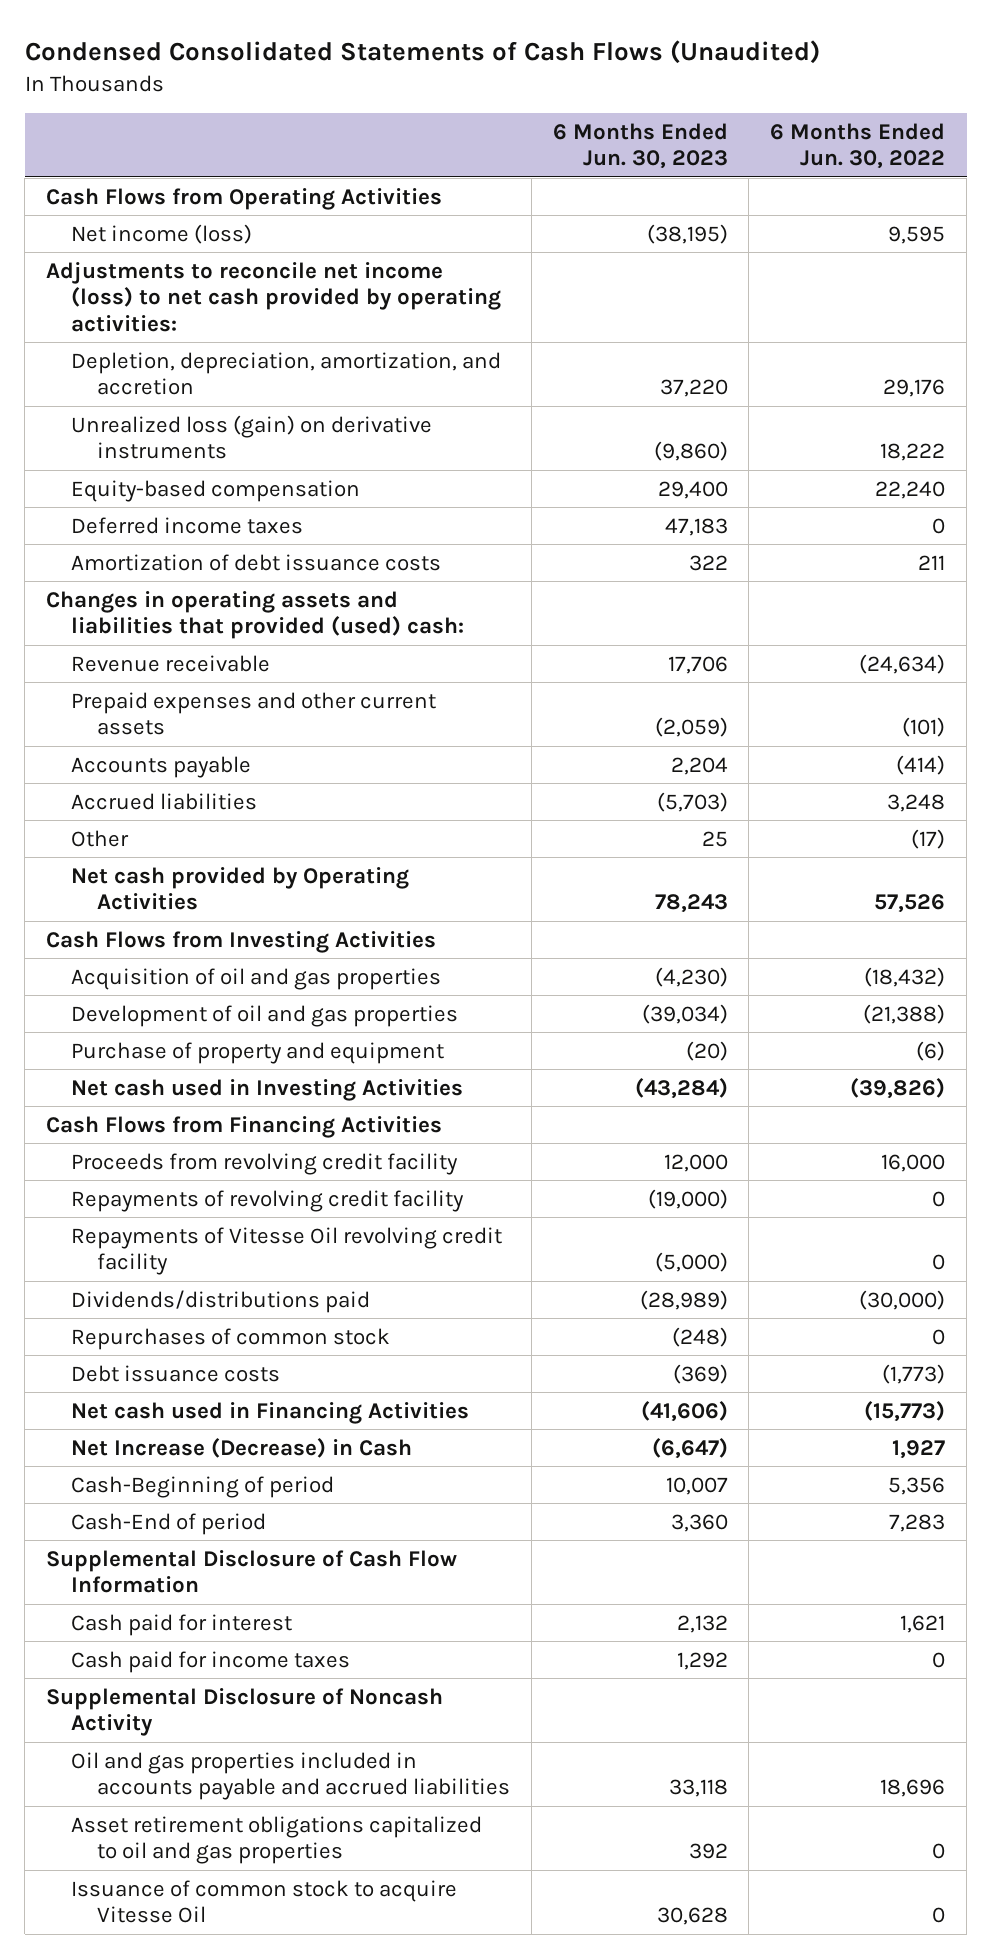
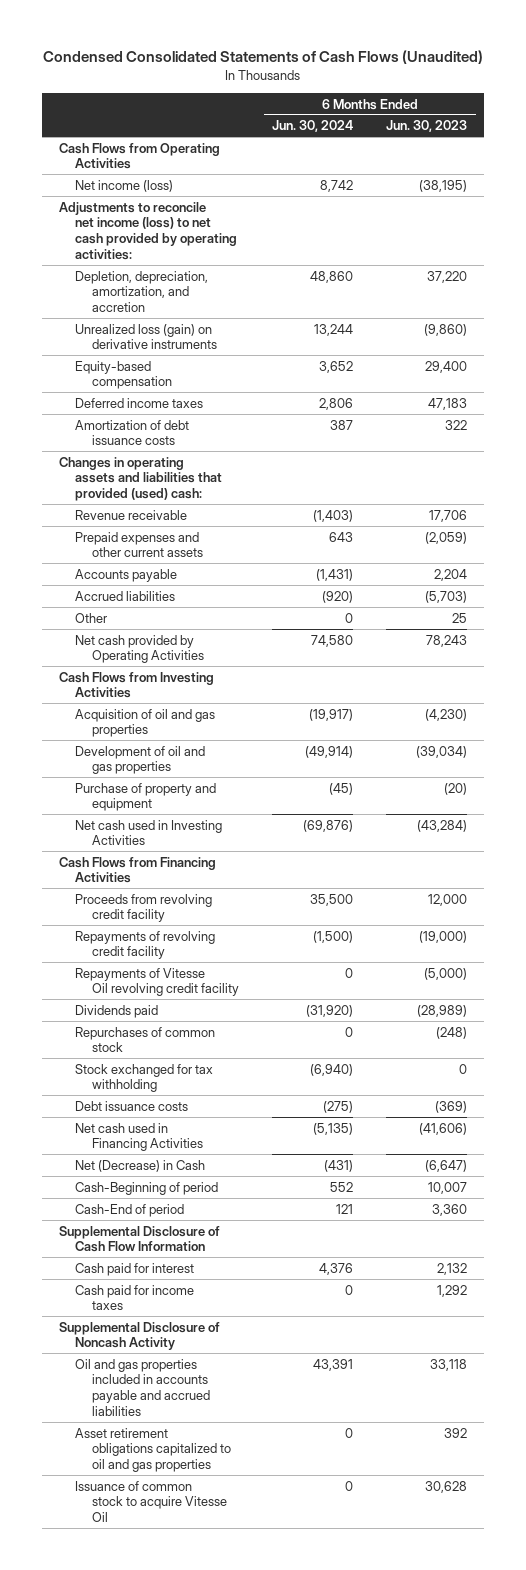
- | 6 Months Ended Jun. 30, 2023 | 6 Months Ended Jun. 30, 2022
+ | 6 Months Ended Jun. 30, 2024 | 6 Months Ended Jun. 30, 2023
- Dividends/distributions paid | (28,989) | (30,000)
+ Dividends paid | (31,920) | (28,989)
+ Stock exchanged for tax withholding | (6,940) | 0
- Net Increase (Decrease) in Cash | (6,647) | 1,927
+ Net (Decrease) in Cash | (431) | (6,647)

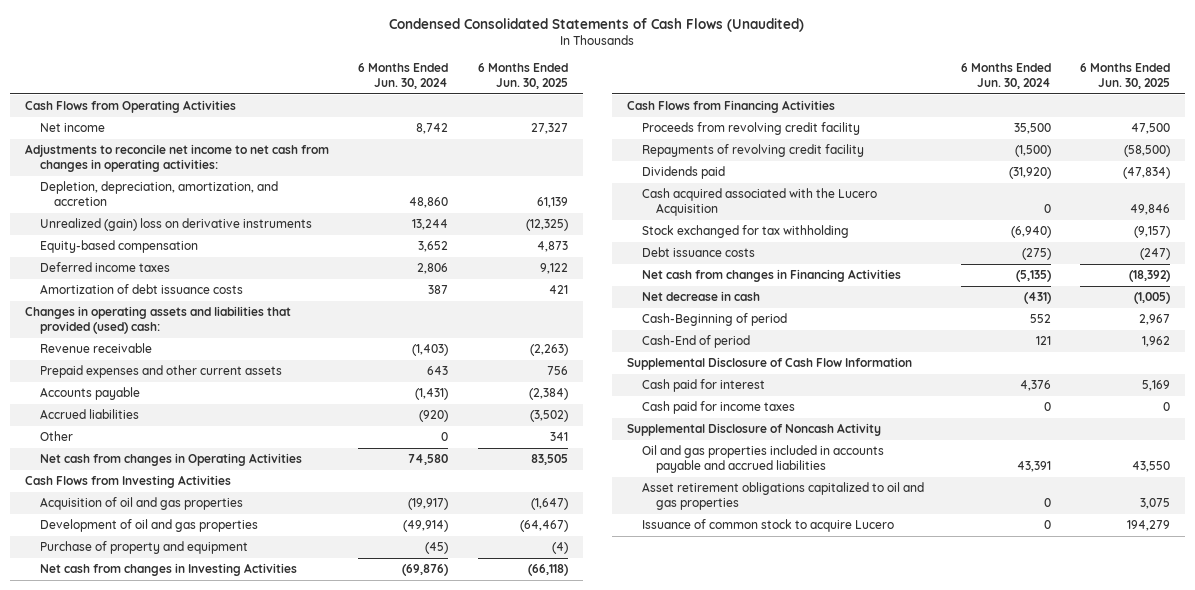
- | 6 Months Ended Jun. 30, 2024 | 6 Months Ended Jun. 30, 2023
+ | 6 Months Ended Jun. 30, 2024 | 6 Months Ended Jun. 30, 2025
- Net income (loss) | 8,742 | (38,195)
- Adjustments to reconcile net income (loss) to net cash provided by operating activities:
+ Net income | 8,742 | 27,327
+ Adjustments to reconcile net income to net cash from changes in operating activities:
- Unrealized loss (gain) on derivative instruments | 13,244 | (9,860)
+ Unrealized (gain) loss on derivative instruments | 13,244 | (12,325)
- Net cash provided by Operating Activities | 74,580 | 78,243
+ Net cash from changes in Operating Activities | 74,580 | 83,505
- Net cash used in Investing Activities | (69,876) | (43,284)
+ Net cash from changes in Investing Activities | (69,876) | (66,118)
- Repayments of Vitesse Oil revolving credit facility | 0 | (5,000)
- Repurchases of common stock | 0 | (248)
+ Cash acquired associated with the Lucero Acquisition | 0 | 49,846
- Net cash used in Financing Activities | (5,135) | (41,606)
- Net (Decrease) in Cash | (431) | (6,647)
+ Net cash from changes in Financing Activities | (5,135) | (18,392)
+ Net decrease in cash | (431) | (1,005)
- Issuance of common stock to acquire Vitesse Oil | 0 | 30,628
+ Issuance of common stock to acquire Lucero | 0 | 194,279

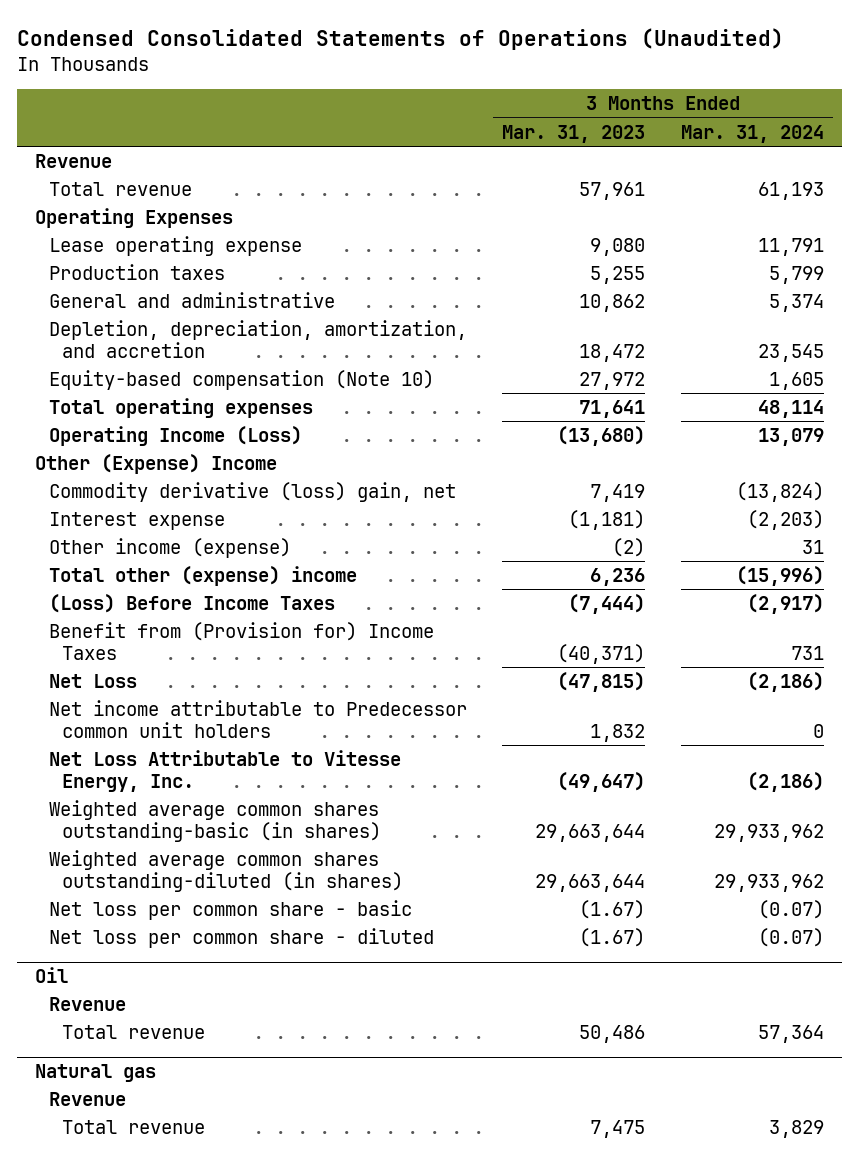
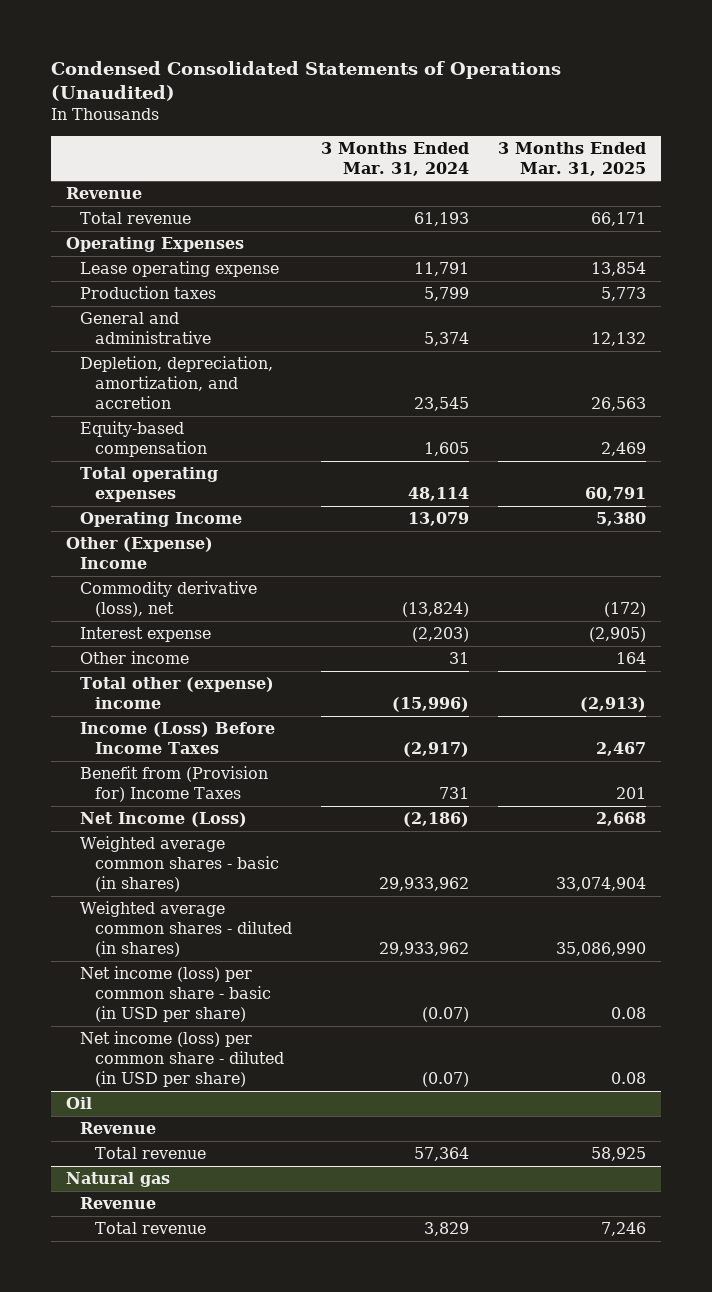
- | 3 Months Ended Mar. 31, 2023 | 3 Months Ended Mar. 31, 2024
+ | 3 Months Ended Mar. 31, 2024 | 3 Months Ended Mar. 31, 2025
- Equity-based compensation (Note 10) | 27,972 | 1,605
+ Equity-based compensation | 1,605 | 2,469
- Operating Income (Loss) | (13,680) | 13,079
+ Operating Income | 13,079 | 5,380
- Commodity derivative (loss) gain, net | 7,419 | (13,824)
+ Commodity derivative (loss), net | (13,824) | (172)
- Other income (expense) | (2) | 31
+ Other income | 31 | 164
- (Loss) Before Income Taxes | (7,444) | (2,917)
+ Income (Loss) Before Income Taxes | (2,917) | 2,467
- Net Loss | (47,815) | (2,186)
- Net income attributable to Predecessor common unit holders | 1,832 | 0
- Net Loss Attributable to Vitesse Energy, Inc. | (49,647) | (2,186)
- Weighted average common shares outstanding-basic (in shares) | 29,663,644 | 29,933,962
- Weighted average common shares outstanding-diluted (in shares) | 29,663,644 | 29,933,962
- Net loss per common share - basic | (1.67) | (0.07)
- Net loss per common share - diluted | (1.67) | (0.07)
+ Net Income (Loss) | (2,186) | 2,668
+ Weighted average common shares - basic (in shares) | 29,933,962 | 33,074,904
+ Weighted average common shares - diluted (in shares) | 29,933,962 | 35,086,990
+ Net income (loss) per common share - basic (in USD per share) | (0.07) | 0.08
+ Net income (loss) per common share - diluted (in USD per share) | (0.07) | 0.08

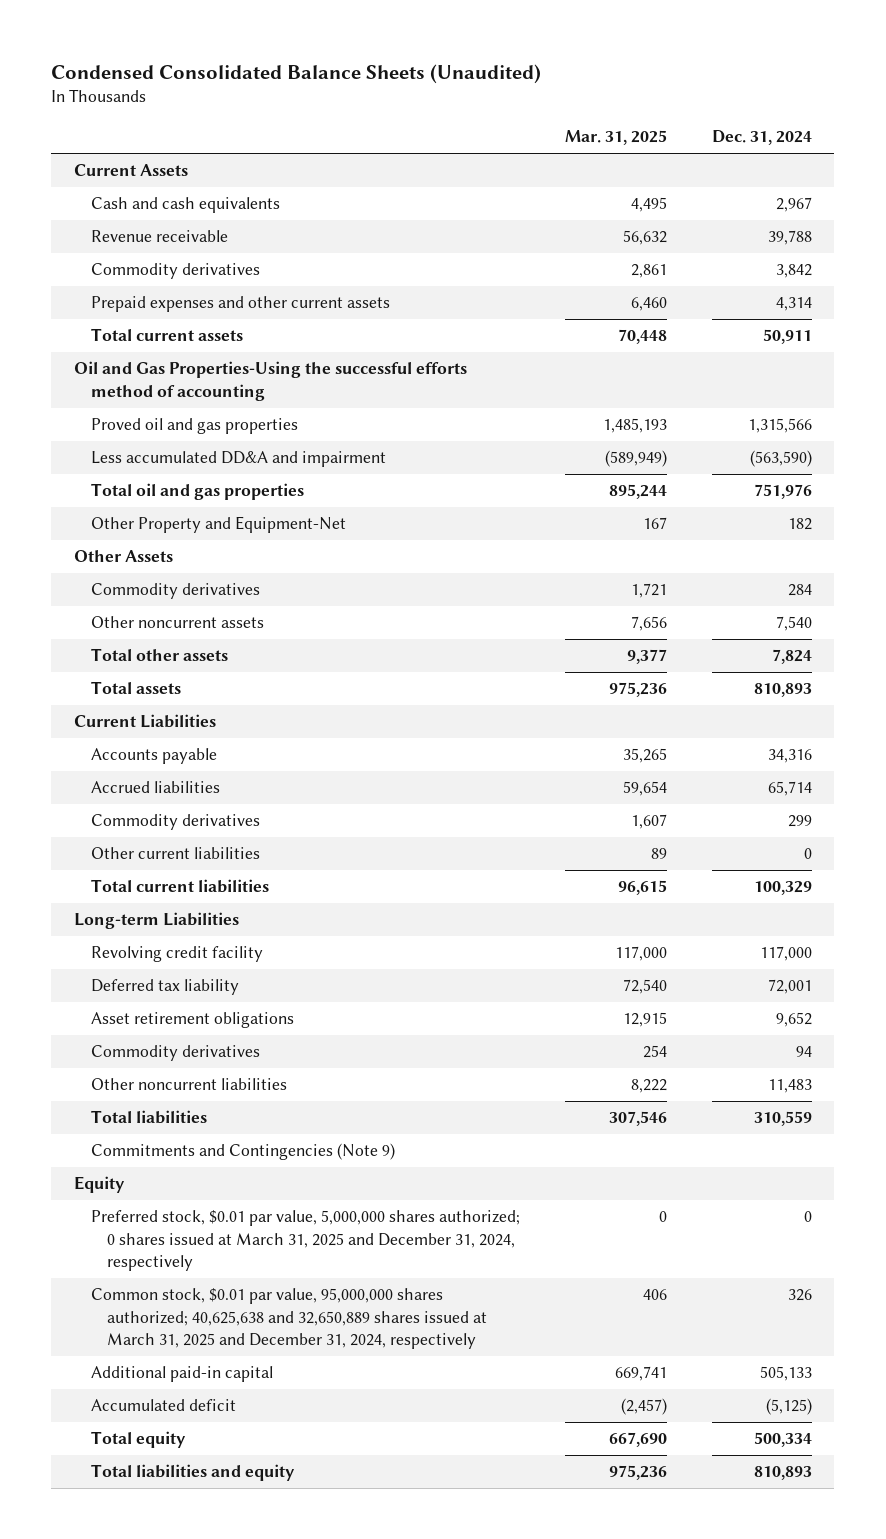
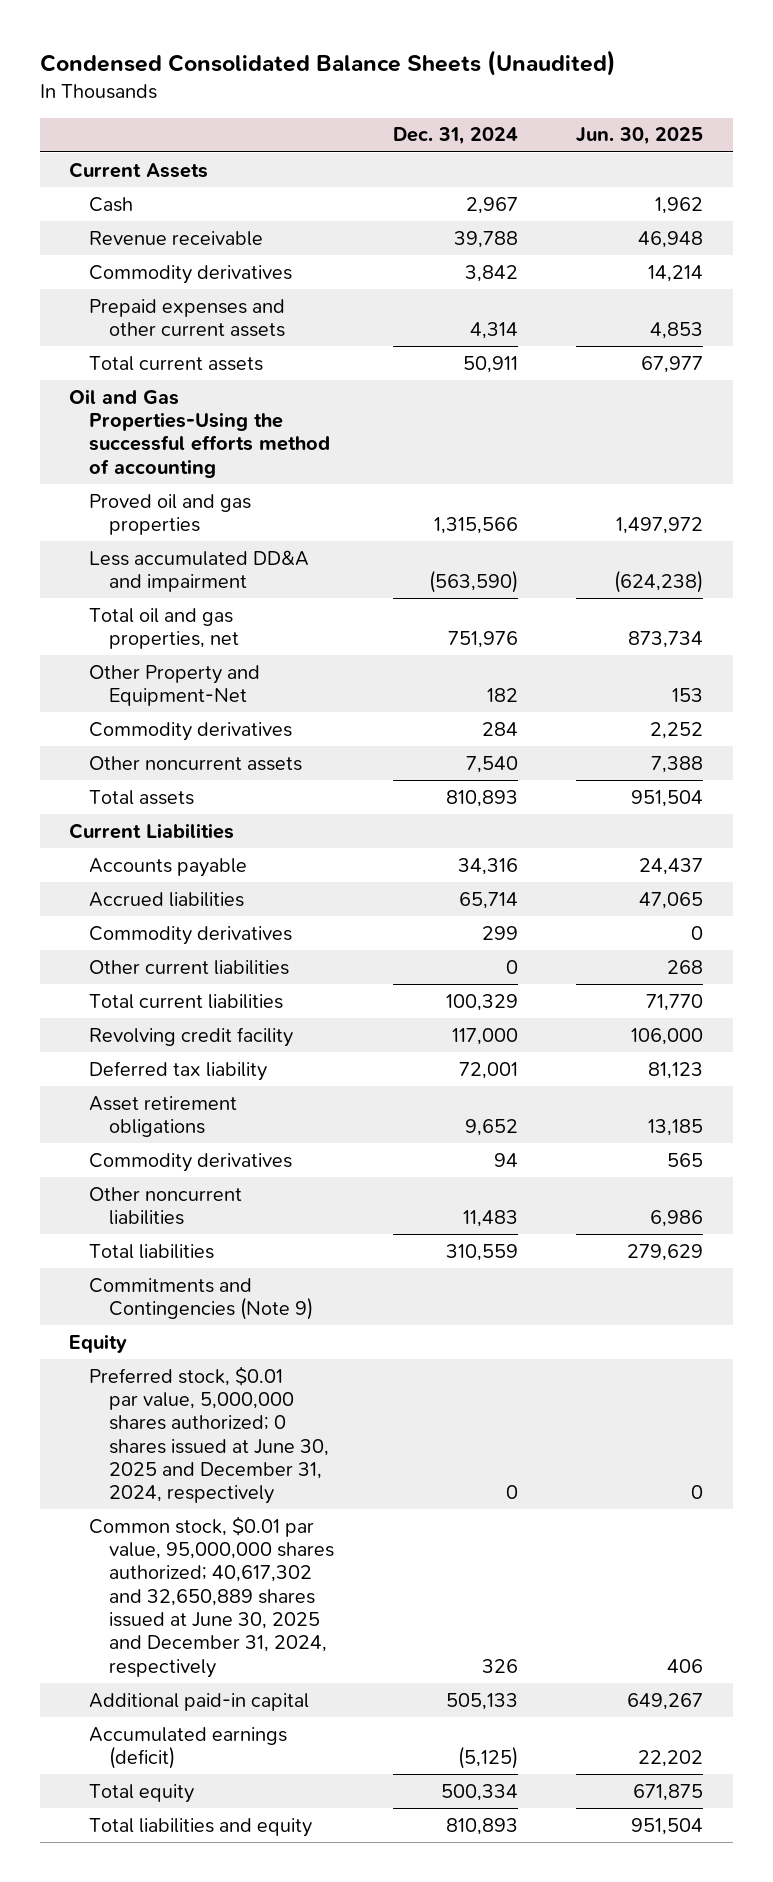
- | Mar. 31, 2025 | Dec. 31, 2024
+ | Dec. 31, 2024 | Jun. 30, 2025
- Cash and cash equivalents | 4,495 | 2,967
+ Cash | 2,967 | 1,962
- Total oil and gas properties | 895,244 | 751,976
+ Total oil and gas properties, net | 751,976 | 873,734
- Other Assets
- Total other assets | 9,377 | 7,824
- Long-term Liabilities
- Preferred stock, $0.01 par value, 5,000,000 shares authorized; 0 shares issued at March 31, 2025 and December 31, 2024, respectively | 0 | 0
- Common stock, $0.01 par value, 95,000,000 shares authorized; 40,625,638 and 32,650,889 shares issued at March 31, 2025 and December 31, 2024, respectively | 406 | 326
+ Preferred stock, $0.01 par value, 5,000,000 shares authorized; 0 shares issued at June 30, 2025 and December 31, 2024, respectively | 0 | 0
+ Common stock, $0.01 par value, 95,000,000 shares authorized; 40,617,302 and 32,650,889 shares issued at June 30, 2025 and December 31, 2024, respectively | 326 | 406
- Accumulated deficit | (2,457) | (5,125)
+ Accumulated earnings (deficit) | (5,125) | 22,202

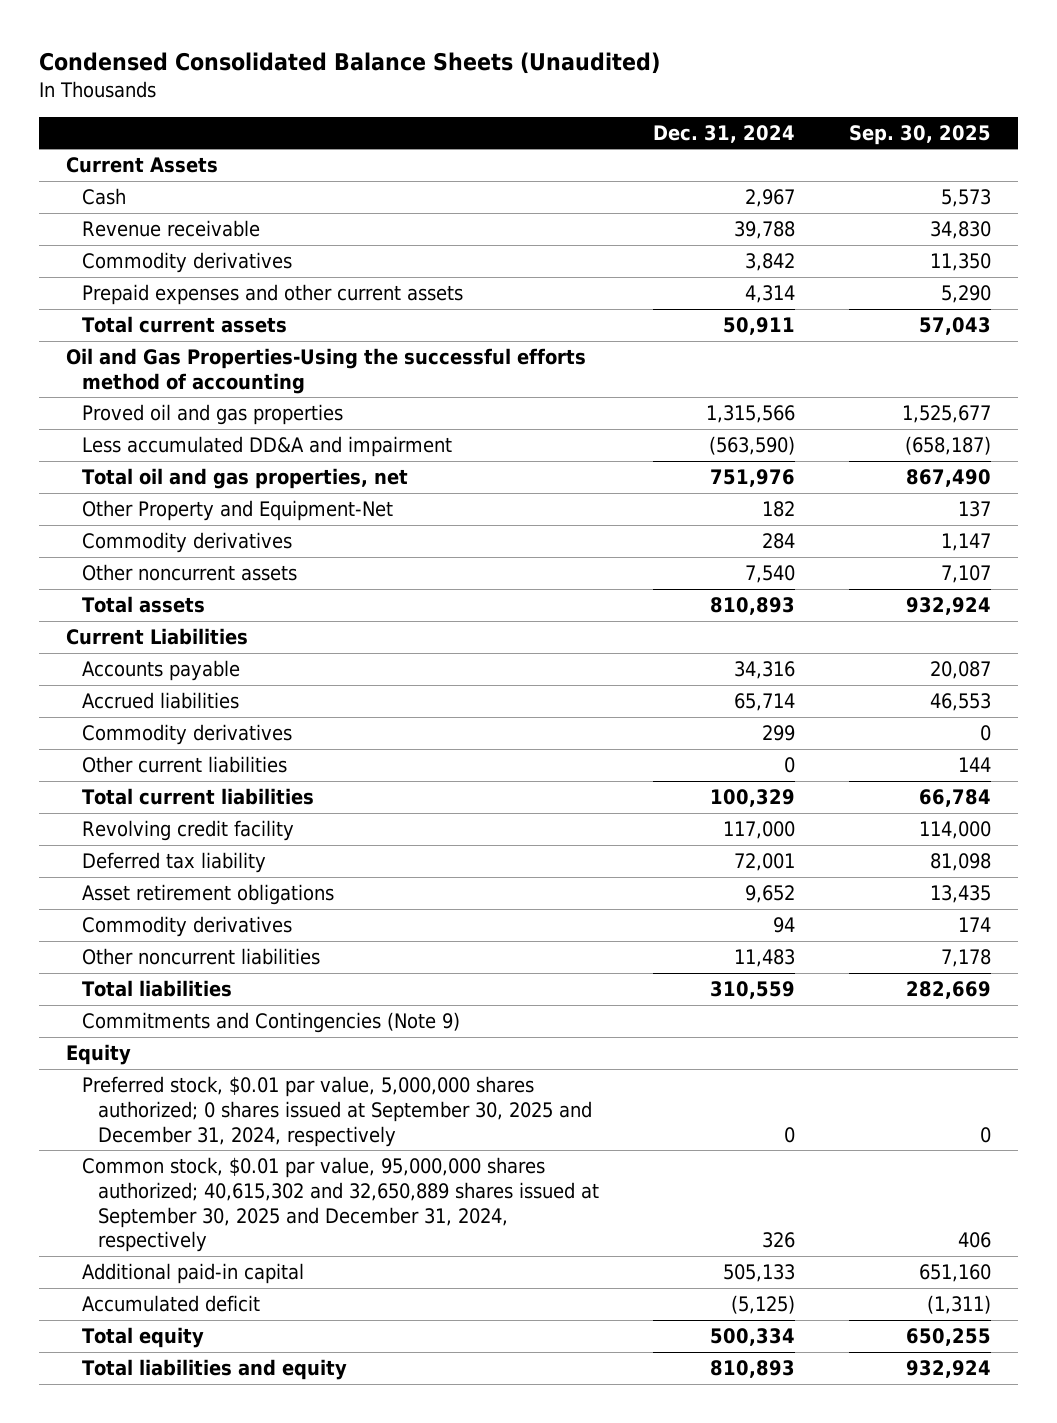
- | Dec. 31, 2024 | Jun. 30, 2025
+ | Dec. 31, 2024 | Sep. 30, 2025
- Preferred stock, $0.01 par value, 5,000,000 shares authorized; 0 shares issued at June 30, 2025 and December 31, 2024, respectively | 0 | 0
- Common stock, $0.01 par value, 95,000,000 shares authorized; 40,617,302 and 32,650,889 shares issued at June 30, 2025 and December 31, 2024, respectively | 326 | 406
+ Preferred stock, $0.01 par value, 5,000,000 shares authorized; 0 shares issued at September 30, 2025 and December 31, 2024, respectively | 0 | 0
+ Common stock, $0.01 par value, 95,000,000 shares authorized; 40,615,302 and 32,650,889 shares issued at September 30, 2025 and December 31, 2024, respectively | 326 | 406
- Accumulated earnings (deficit) | (5,125) | 22,202
+ Accumulated deficit | (5,125) | (1,311)

